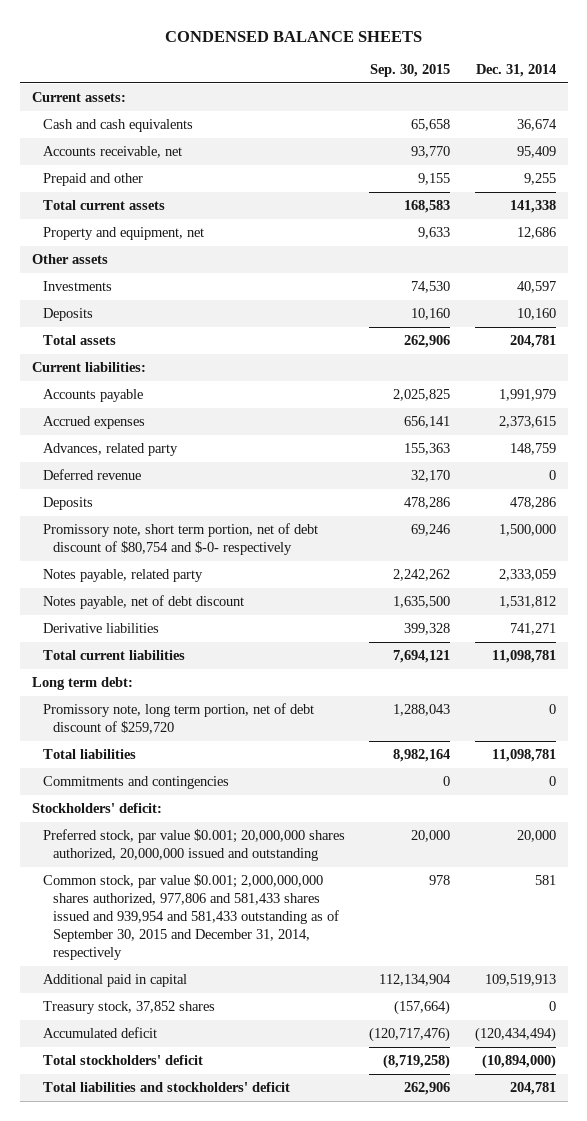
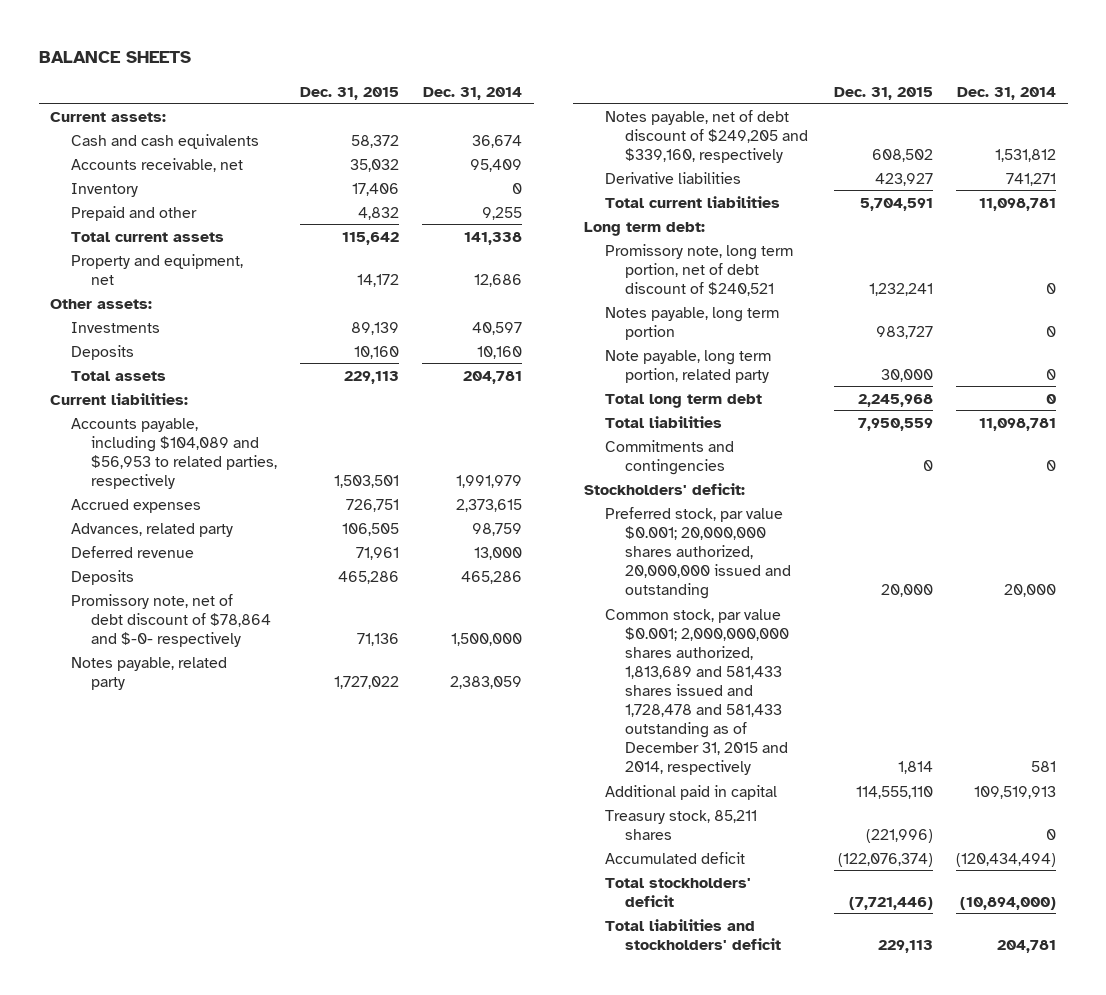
- CONDENSED BALANCE SHEETS
+ BALANCE SHEETS
- | Sep. 30, 2015 | Dec. 31, 2014
+ | Dec. 31, 2015 | Dec. 31, 2014
+ Inventory | 17,406 | 0
- Other assets
+ Other assets:
- Accounts payable | 2,025,825 | 1,991,979
+ Accounts payable, including $104,089 and $56,953 to related parties, respectively | 1,503,501 | 1,991,979
- Advances, related party | 155,363 | 148,759
- Deferred revenue | 32,170 | 0
- Deposits | 478,286 | 478,286
- Promissory note, short term portion, net of debt discount of $80,754 and $-0- respectively | 69,246 | 1,500,000
- Notes payable, related party | 2,242,262 | 2,333,059
- Notes payable, net of debt discount | 1,635,500 | 1,531,812
+ Advances, related party | 106,505 | 98,759
+ Deferred revenue | 71,961 | 13,000
+ Deposits | 465,286 | 465,286
+ Promissory note, net of debt discount of $78,864 and $-0- respectively | 71,136 | 1,500,000
+ Notes payable, related party | 1,727,022 | 2,383,059
+ Notes payable, net of debt discount of $249,205 and $339,160, respectively | 608,502 | 1,531,812
- Promissory note, long term portion, net of debt discount of $259,720 | 1,288,043 | 0
+ Promissory note, long term portion, net of debt discount of $240,521 | 1,232,241 | 0
+ Notes payable, long term portion | 983,727 | 0
+ Note payable, long term portion, related party | 30,000 | 0
+ Total long term debt | 2,245,968 | 0
- Common stock, par value $0.001; 2,000,000,000 shares authorized, 977,806 and 581,433 shares issued and 939,954 and 581,433 outstanding as of September 30, 2015 and December 31, 2014, respectively | 978 | 581
+ Common stock, par value $0.001; 2,000,000,000 shares authorized, 1,813,689 and 581,433 shares issued and 1,728,478 and 581,433 outstanding as of December 31, 2015 and 2014, respectively | 1,814 | 581
- Treasury stock, 37,852 shares | (157,664) | 0
+ Treasury stock, 85,211 shares | (221,996) | 0

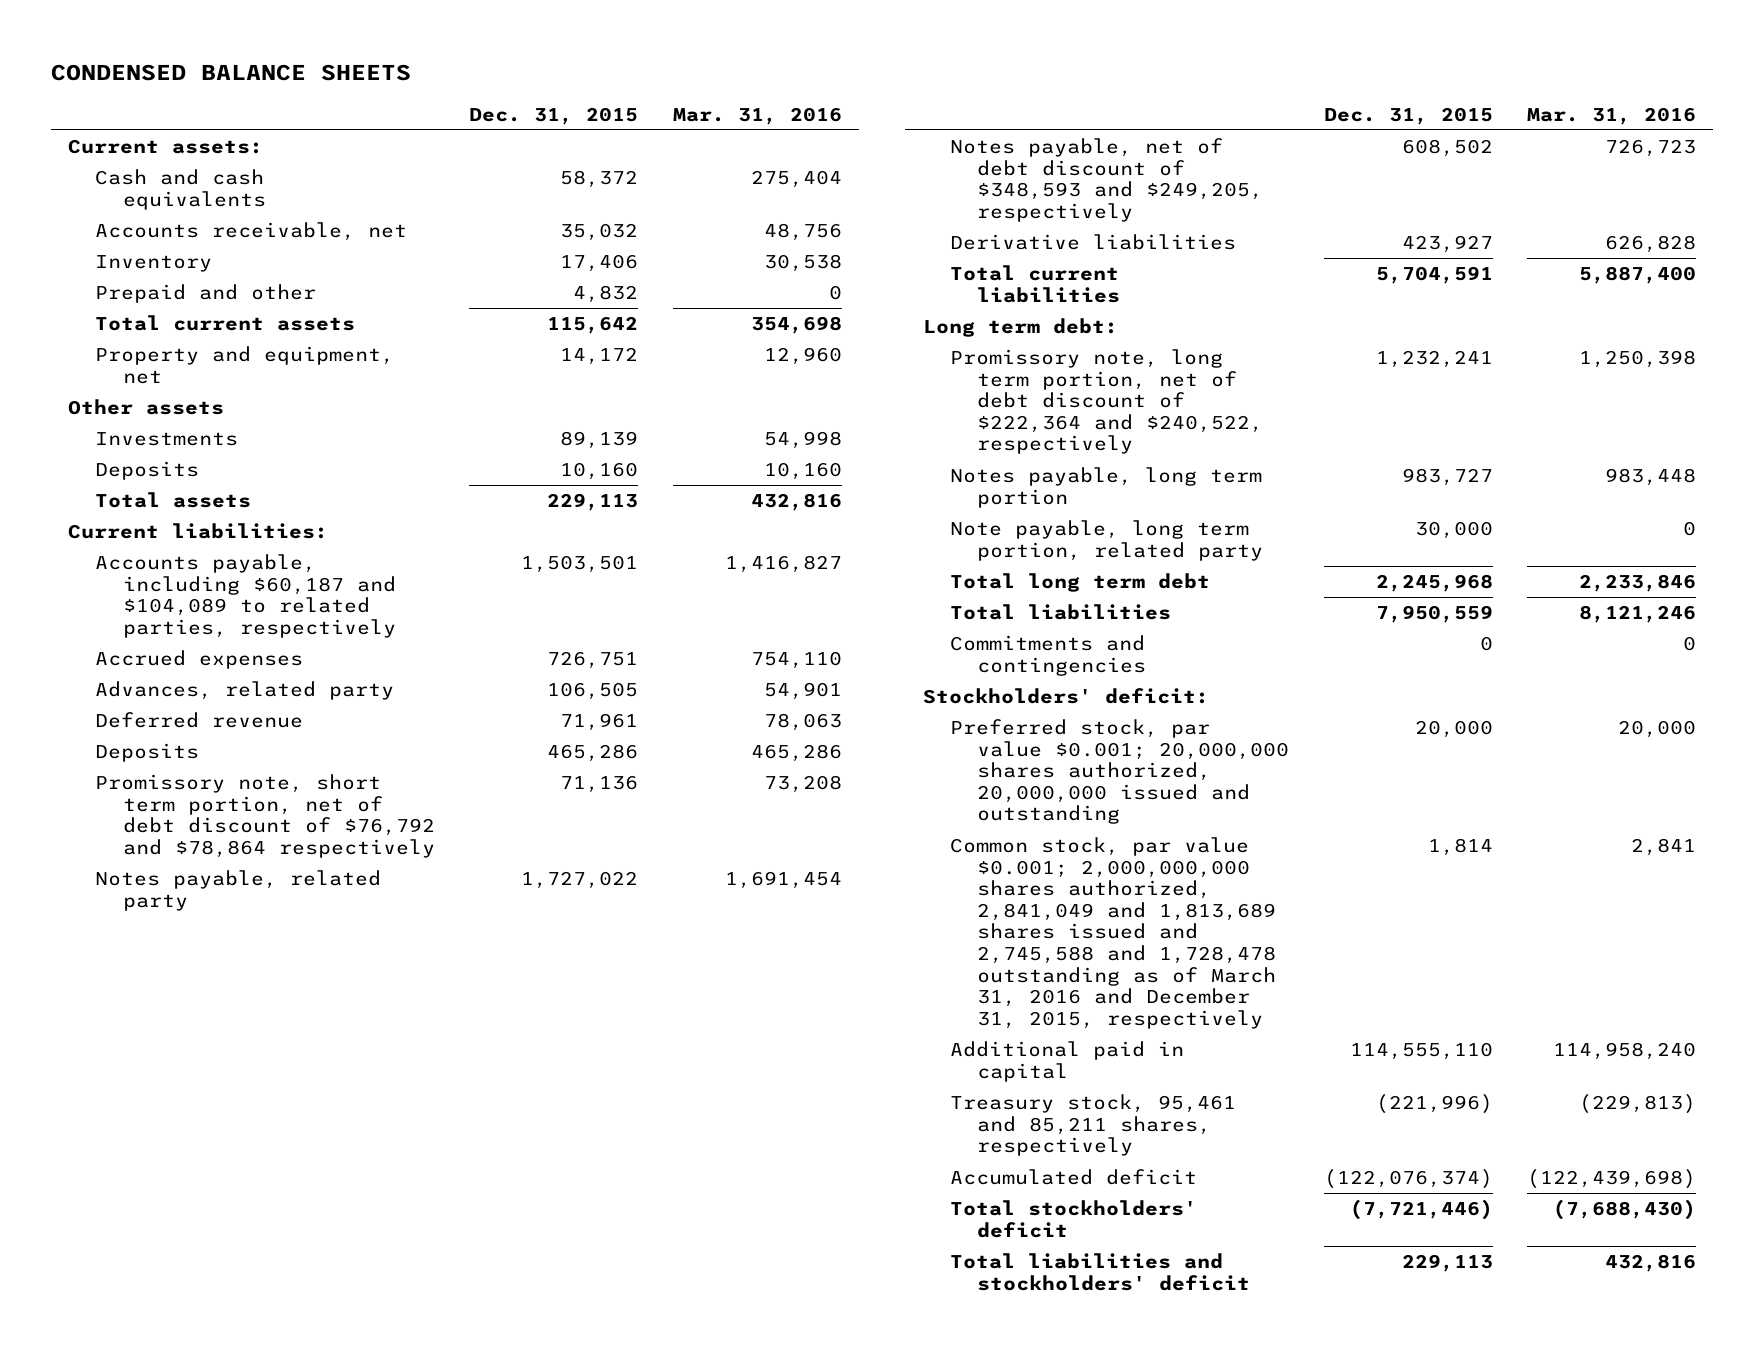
- BALANCE SHEETS
+ CONDENSED BALANCE SHEETS
- | Dec. 31, 2015 | Dec. 31, 2014
+ | Dec. 31, 2015 | Mar. 31, 2016
- Other assets:
+ Other assets
- Accounts payable, including $104,089 and $56,953 to related parties, respectively | 1,503,501 | 1,991,979
+ Accounts payable, including $60,187 and $104,089 to related parties, respectively | 1,503,501 | 1,416,827
- Promissory note, net of debt discount of $78,864 and $-0- respectively | 71,136 | 1,500,000
+ Promissory note, short term portion, net of debt discount of $76,792 and $78,864 respectively | 71,136 | 73,208
- Notes payable, net of debt discount of $249,205 and $339,160, respectively | 608,502 | 1,531,812
+ Notes payable, net of debt discount of $348,593 and $249,205, respectively | 608,502 | 726,723
- Promissory note, long term portion, net of debt discount of $240,521 | 1,232,241 | 0
+ Promissory note, long term portion, net of debt discount of $222,364 and $240,522, respectively | 1,232,241 | 1,250,398
- Common stock, par value $0.001; 2,000,000,000 shares authorized, 1,813,689 and 581,433 shares issued and 1,728,478 and 581,433 outstanding as of December 31, 2015 and 2014, respectively | 1,814 | 581
+ Common stock, par value $0.001; 2,000,000,000 shares authorized, 2,841,049 and 1,813,689 shares issued and 2,745,588 and 1,728,478 outstanding as of March 31, 2016 and December 31, 2015, respectively | 1,814 | 2,841
- Treasury stock, 85,211 shares | (221,996) | 0
+ Treasury stock, 95,461 and 85,211 shares, respectively | (221,996) | (229,813)

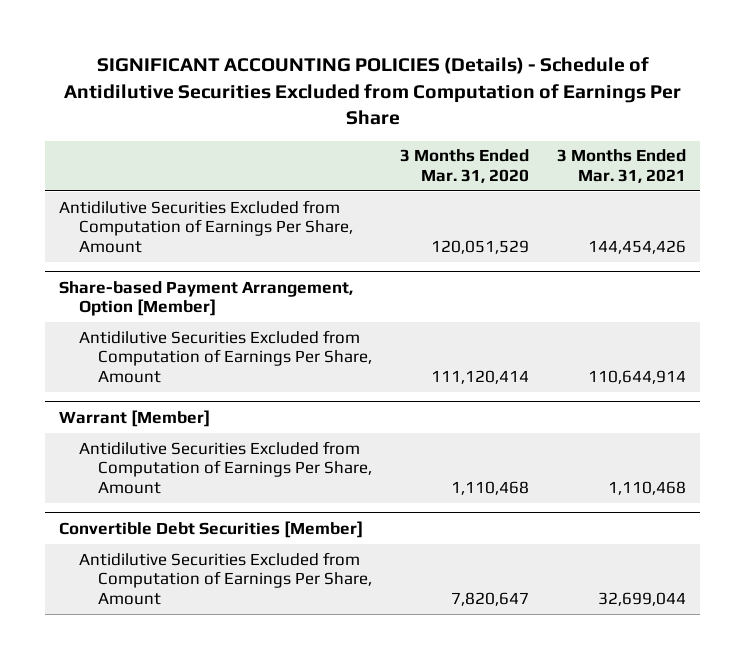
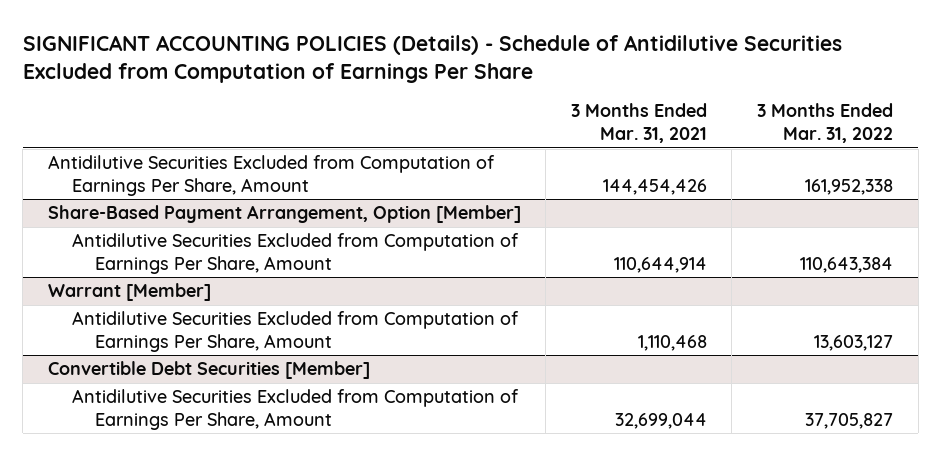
- | 3 Months Ended Mar. 31, 2020 | 3 Months Ended Mar. 31, 2021
+ | 3 Months Ended Mar. 31, 2021 | 3 Months Ended Mar. 31, 2022
- Share-based Payment Arrangement, Option [Member]
+ Share-Based Payment Arrangement, Option [Member]

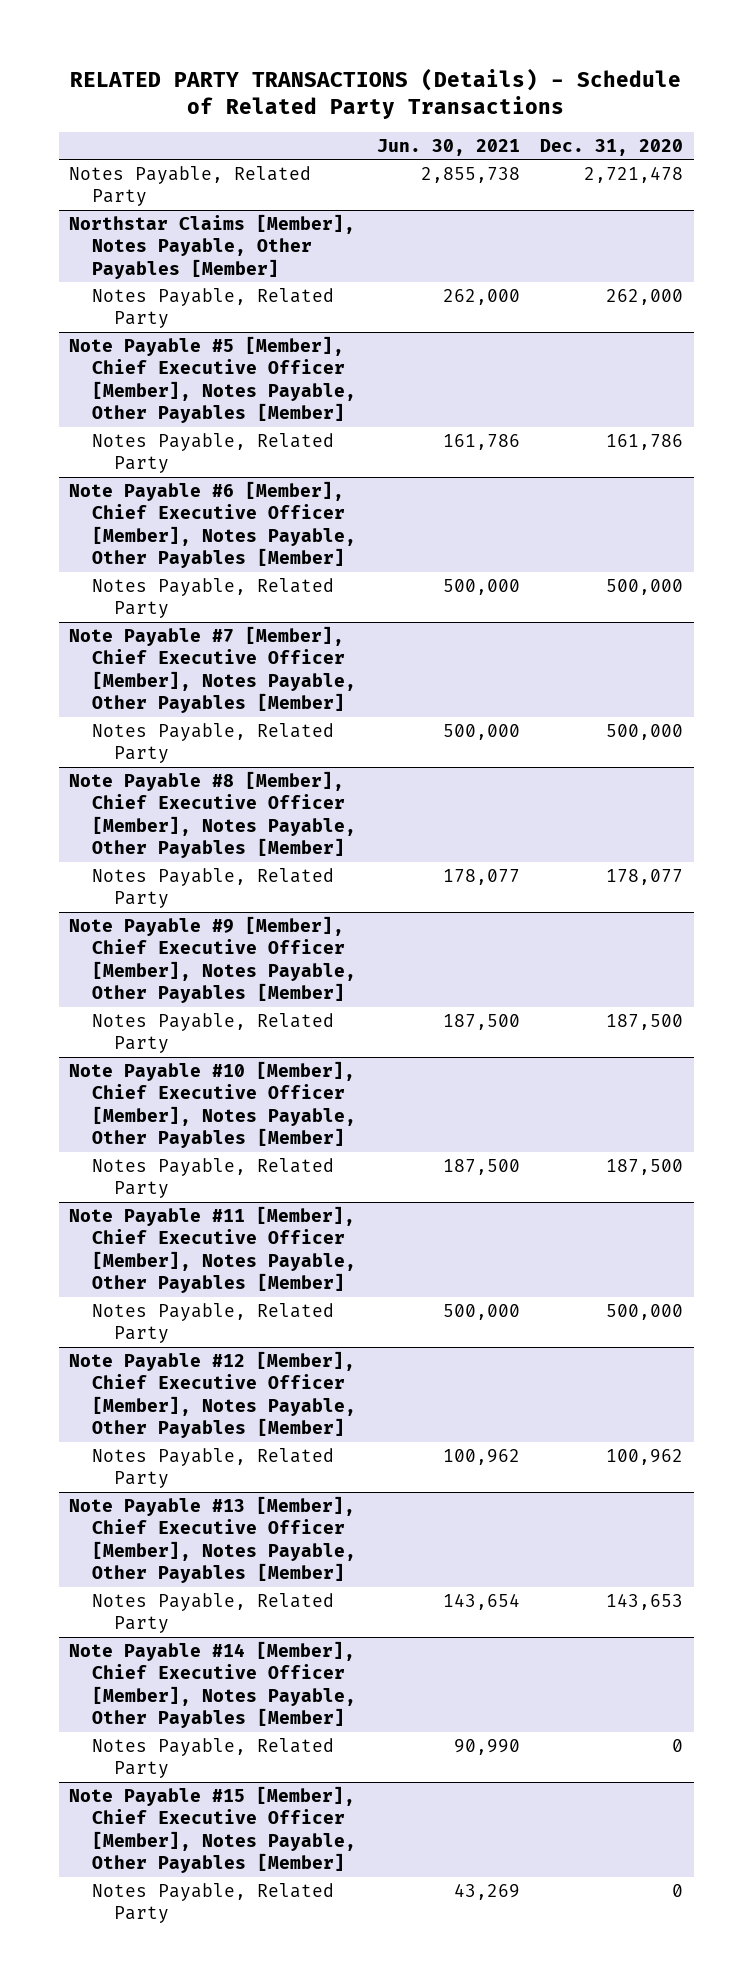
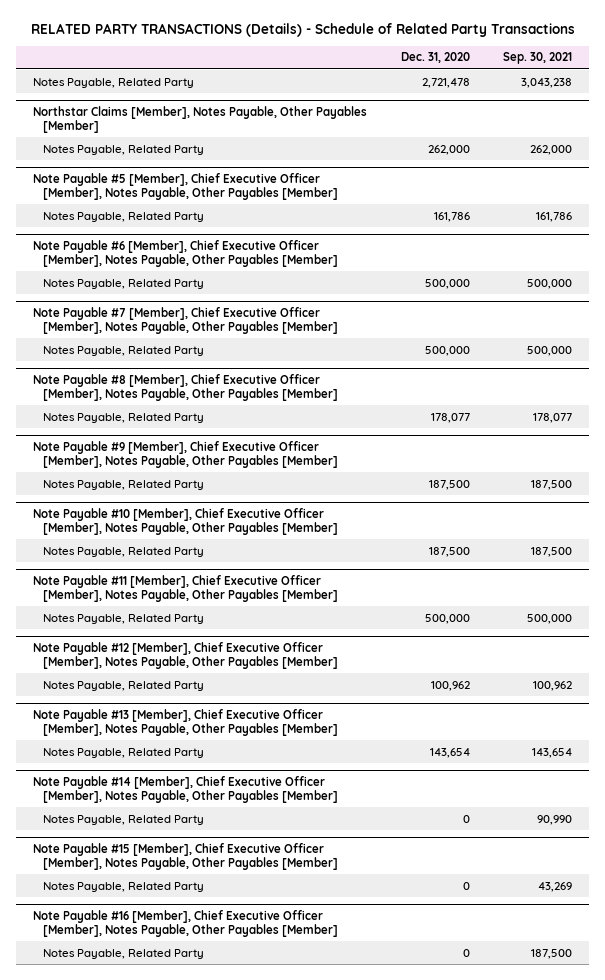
- | Jun. 30, 2021 | Dec. 31, 2020
+ | Dec. 31, 2020 | Sep. 30, 2021
@ Note Payable #13 [Member], Chief Executive Officer [Member], Notes Payable, Other Payables [Member]
- Notes Payable, Related Party | 143,654 | 143,653
+ Notes Payable, Related Party | 143,654 | 143,654
+ Note Payable #16 [Member], Chief Executive Officer [Member], Notes Payable, Other Payables [Member]
+ Notes Payable, Related Party | 0 | 187,500

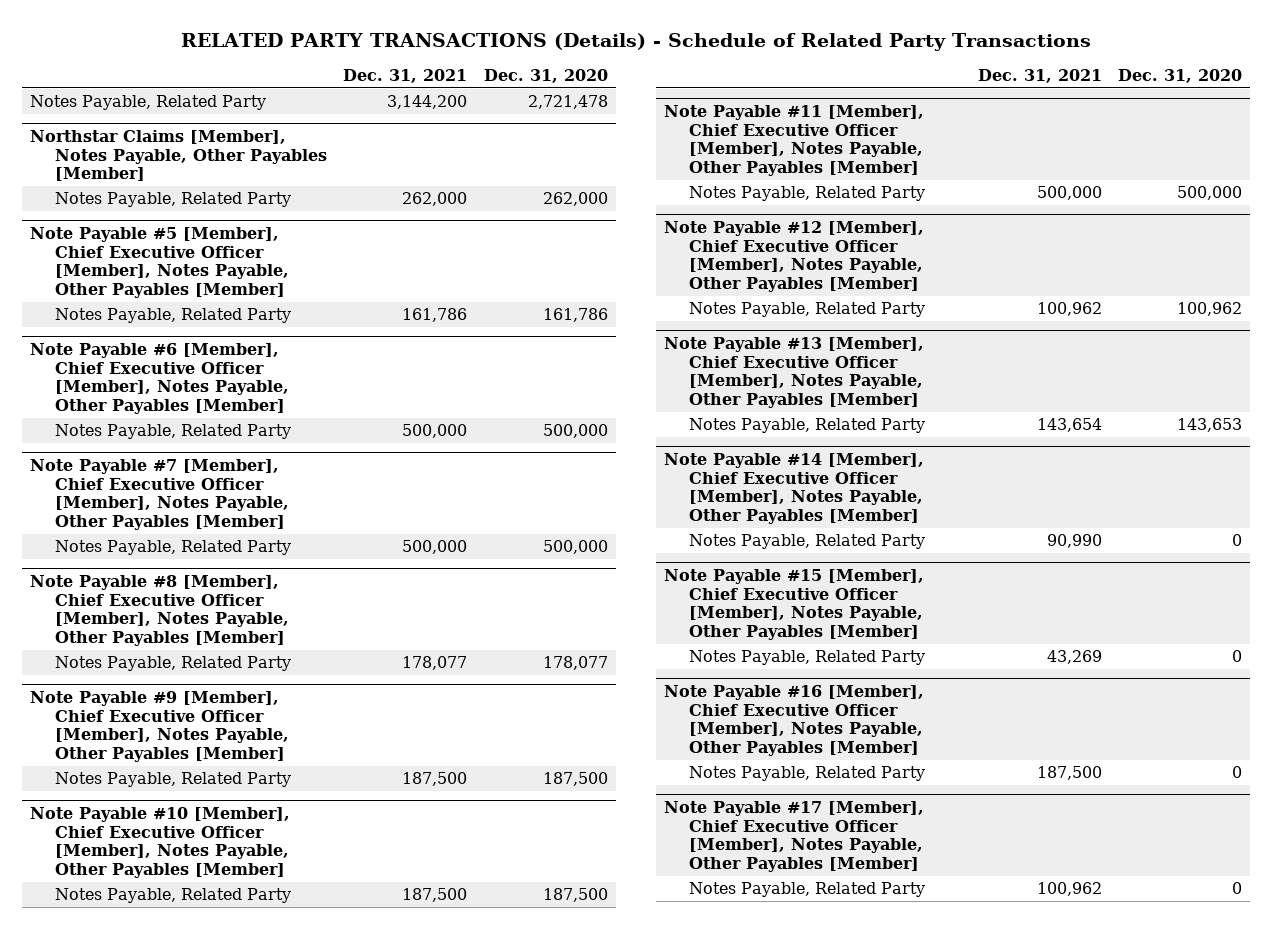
- | Dec. 31, 2020 | Sep. 30, 2021
+ | Dec. 31, 2021 | Dec. 31, 2020
@ Note Payable #13 [Member], Chief Executive Officer [Member], Notes Payable, Other Payables [Member]
- Notes Payable, Related Party | 143,654 | 143,654
+ Notes Payable, Related Party | 143,654 | 143,653
+ Note Payable #17 [Member], Chief Executive Officer [Member], Notes Payable, Other Payables [Member]
+ Notes Payable, Related Party | 100,962 | 0

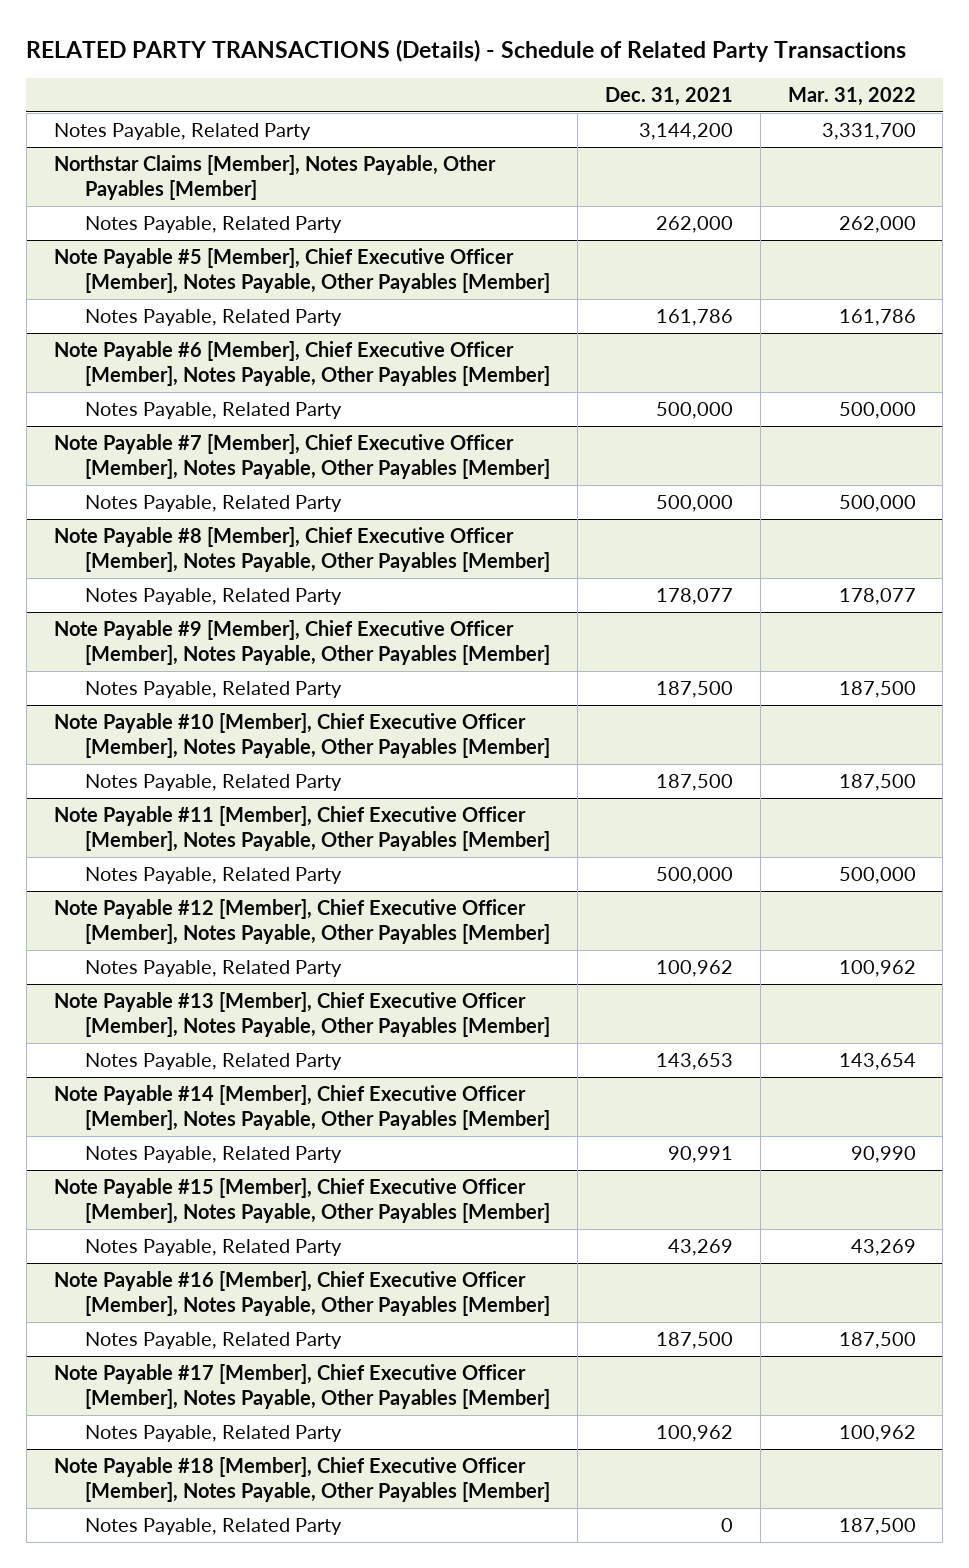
- | Dec. 31, 2021 | Dec. 31, 2020
+ | Dec. 31, 2021 | Mar. 31, 2022
@ Note Payable #13 [Member], Chief Executive Officer [Member], Notes Payable, Other Payables [Member]
- Notes Payable, Related Party | 143,654 | 143,653
+ Notes Payable, Related Party | 143,653 | 143,654
@ Note Payable #14 [Member], Chief Executive Officer [Member], Notes Payable, Other Payables [Member]
- Notes Payable, Related Party | 90,990 | 0
+ Notes Payable, Related Party | 90,991 | 90,990
+ Note Payable #18 [Member], Chief Executive Officer [Member], Notes Payable, Other Payables [Member]
+ Notes Payable, Related Party | 0 | 187,500

